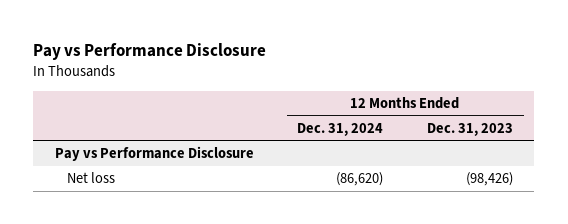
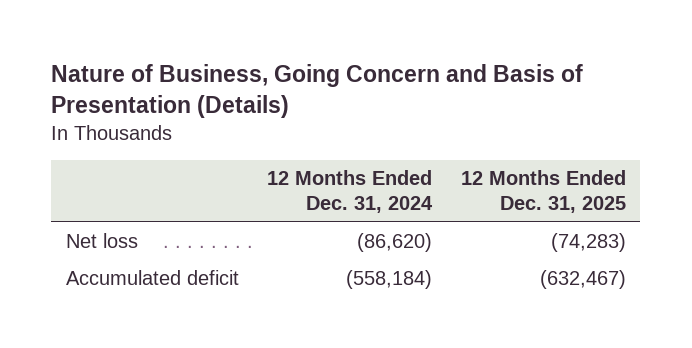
- Pay vs Performance Disclosure
+ Nature of Business, Going Concern and Basis of Presentation (Details)
- | 12 Months Ended Dec. 31, 2024 | 12 Months Ended Dec. 31, 2023
+ | 12 Months Ended Dec. 31, 2024 | 12 Months Ended Dec. 31, 2025
- Pay vs Performance Disclosure
+ Accumulated deficit | (558,184) | (632,467)

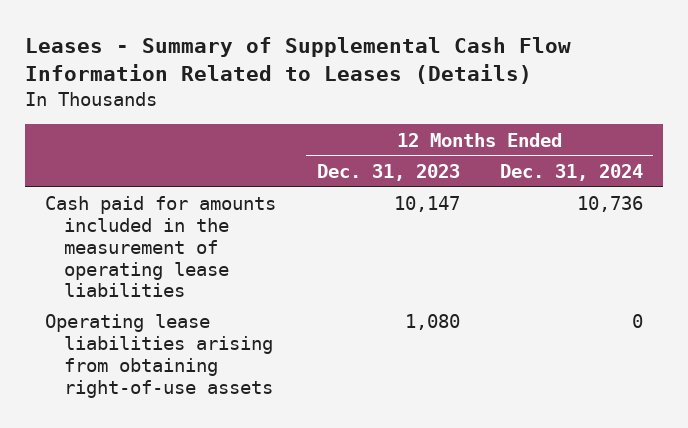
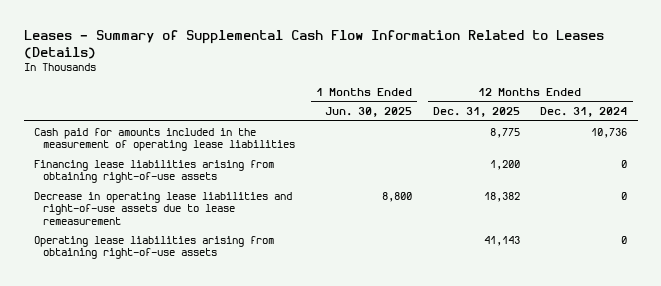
- | 12 Months Ended Dec. 31, 2023 | 12 Months Ended Dec. 31, 2024
+ | 1 Months Ended Jun. 30, 2025 | 12 Months Ended Dec. 31, 2025 | 12 Months Ended Dec. 31, 2024
+ Financing lease liabilities arising from obtaining right-of-use assets | | 1,200 | 0
+ Decrease in operating lease liabilities and right-of-use assets due to lease remeasurement | 8,800 | 18,382 | 0

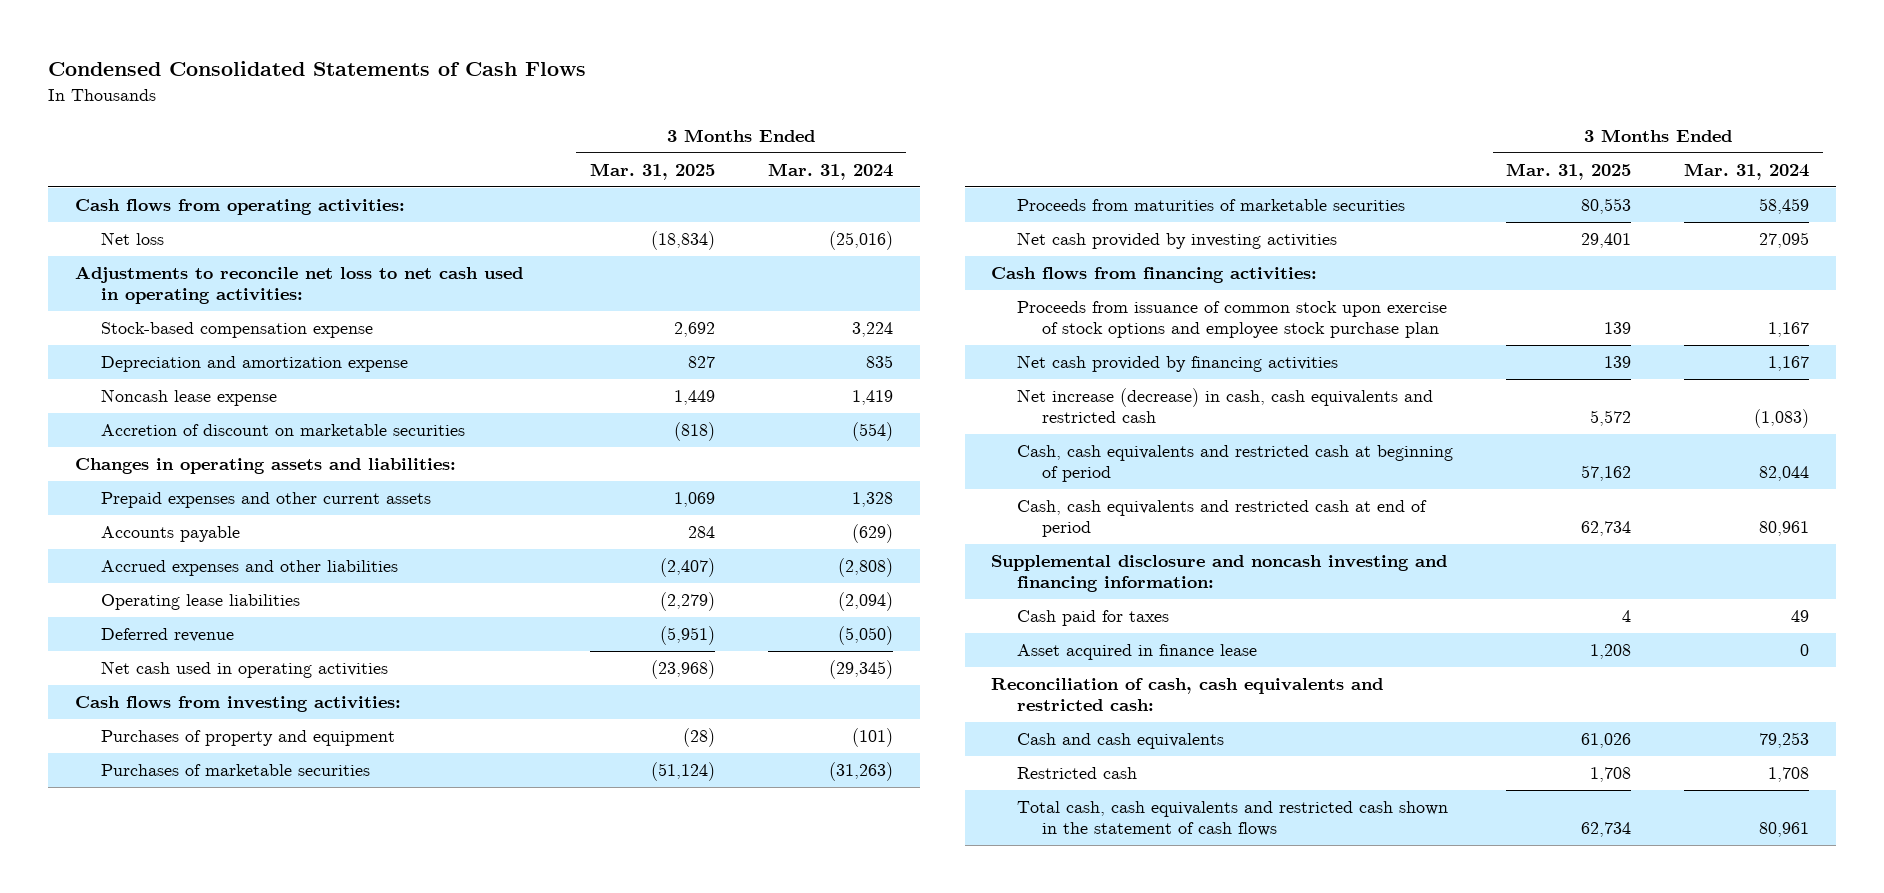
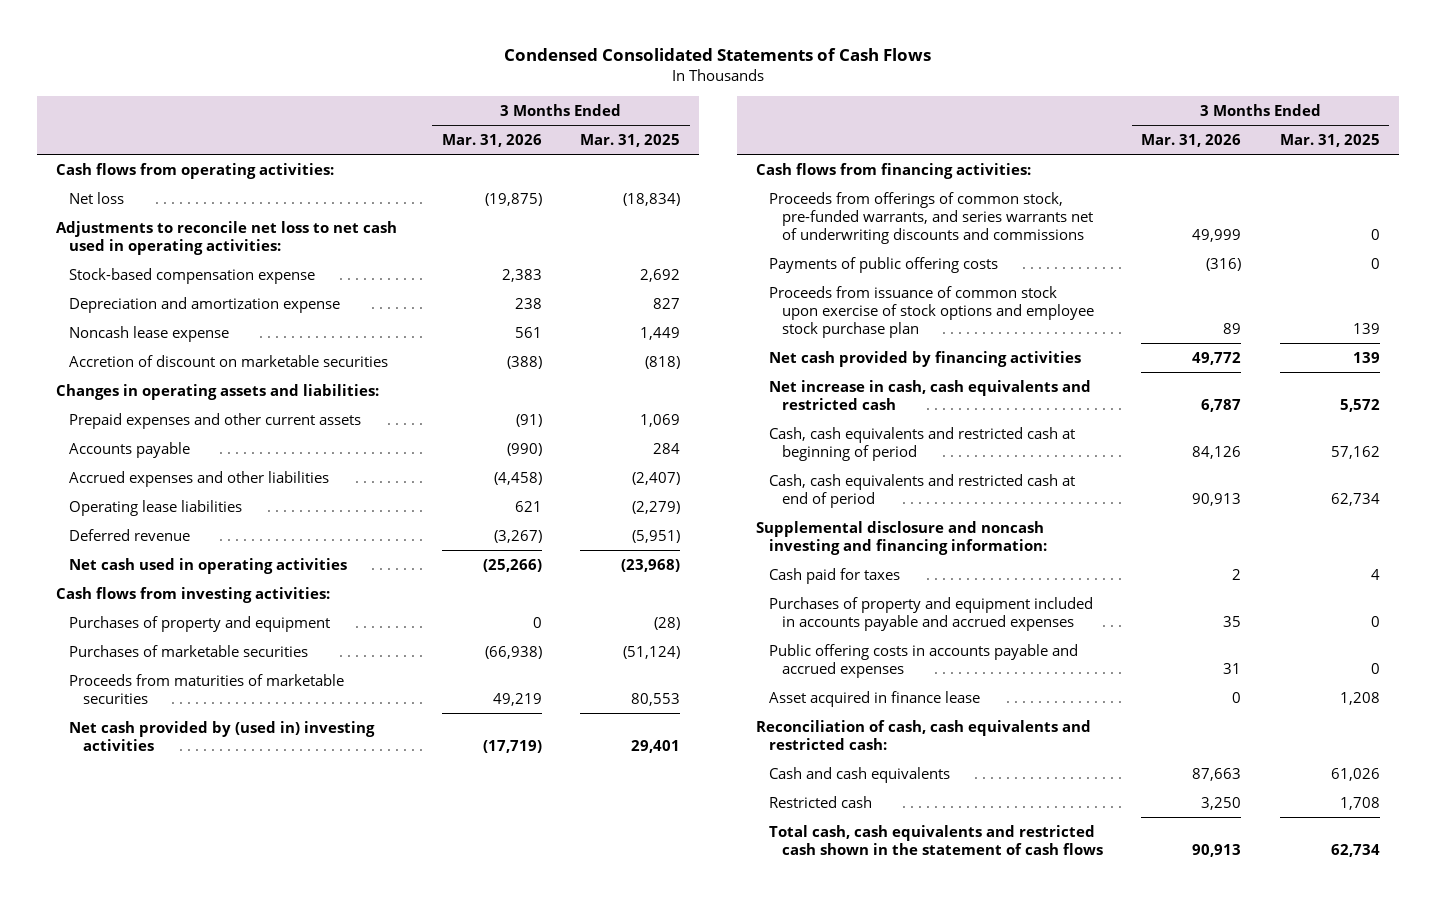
- | 3 Months Ended Mar. 31, 2025 | 3 Months Ended Mar. 31, 2024
+ | 3 Months Ended Mar. 31, 2026 | 3 Months Ended Mar. 31, 2025
- Net cash provided by investing activities | 29,401 | 27,095
+ Net cash provided by (used in) investing activities | (17,719) | 29,401
+ Proceeds from offerings of common stock, pre-funded warrants, and series warrants net of underwriting discounts and commissions | 49,999 | 0
+ Payments of public offering costs | (316) | 0
- Net increase (decrease) in cash, cash equivalents and restricted cash | 5,572 | (1,083)
+ Net increase in cash, cash equivalents and restricted cash | 6,787 | 5,572
+ Purchases of property and equipment included in accounts payable and accrued expenses | 35 | 0
+ Public offering costs in accounts payable and accrued expenses | 31 | 0

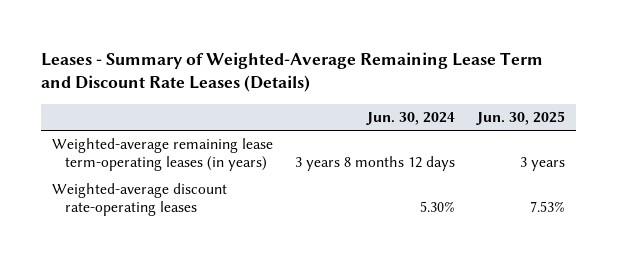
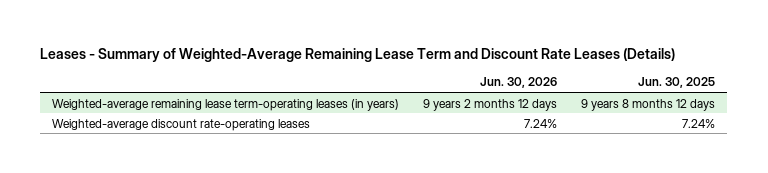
- | Jun. 30, 2024 | Jun. 30, 2025
+ | Jun. 30, 2026 | Jun. 30, 2025
- Weighted-average remaining lease term-operating leases (in years) | 3 years 8 months 12 days | 3 years
- Weighted-average discount rate-operating leases | 5.30% | 7.53%
+ Weighted-average remaining lease term-operating leases (in years) | 9 years 2 months 12 days | 9 years 8 months 12 days
+ Weighted-average discount rate-operating leases | 7.24% | 7.24%

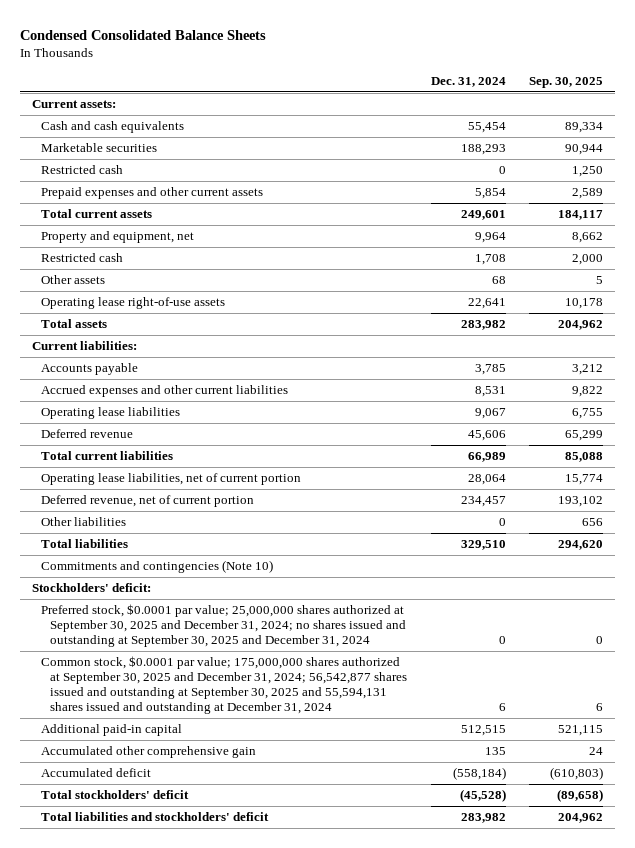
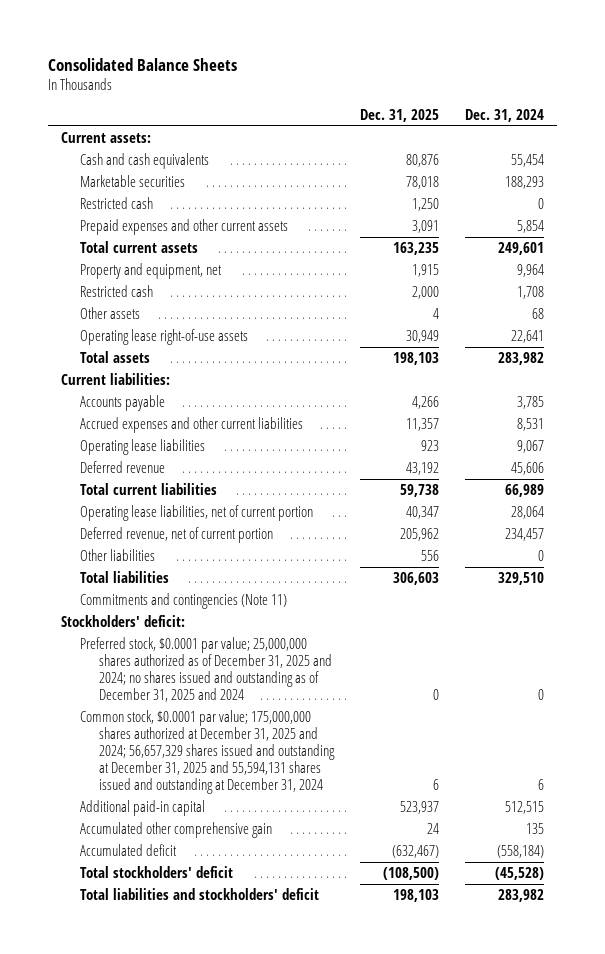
- Condensed Consolidated Balance Sheets
+ Consolidated Balance Sheets
- | Dec. 31, 2024 | Sep. 30, 2025
+ | Dec. 31, 2025 | Dec. 31, 2024
- Commitments and contingencies (Note 10)
+ Commitments and contingencies (Note 11)
- Preferred stock, $0.0001 par value; 25,000,000 shares authorized at September 30, 2025 and December 31, 2024; no shares issued and outstanding at September 30, 2025 and December 31, 2024 | 0 | 0
- Common stock, $0.0001 par value; 175,000,000 shares authorized at September 30, 2025 and December 31, 2024; 56,542,877 shares issued and outstanding at September 30, 2025 and 55,594,131 shares issued and outstanding at December 31, 2024 | 6 | 6
+ Preferred stock, $0.0001 par value; 25,000,000 shares authorized as of December 31, 2025 and 2024; no shares issued and outstanding as of December 31, 2025 and 2024 | 0 | 0
+ Common stock, $0.0001 par value; 175,000,000 shares authorized at December 31, 2025 and 2024; 56,657,329 shares issued and outstanding at December 31, 2025 and 55,594,131 shares issued and outstanding at December 31, 2024 | 6 | 6

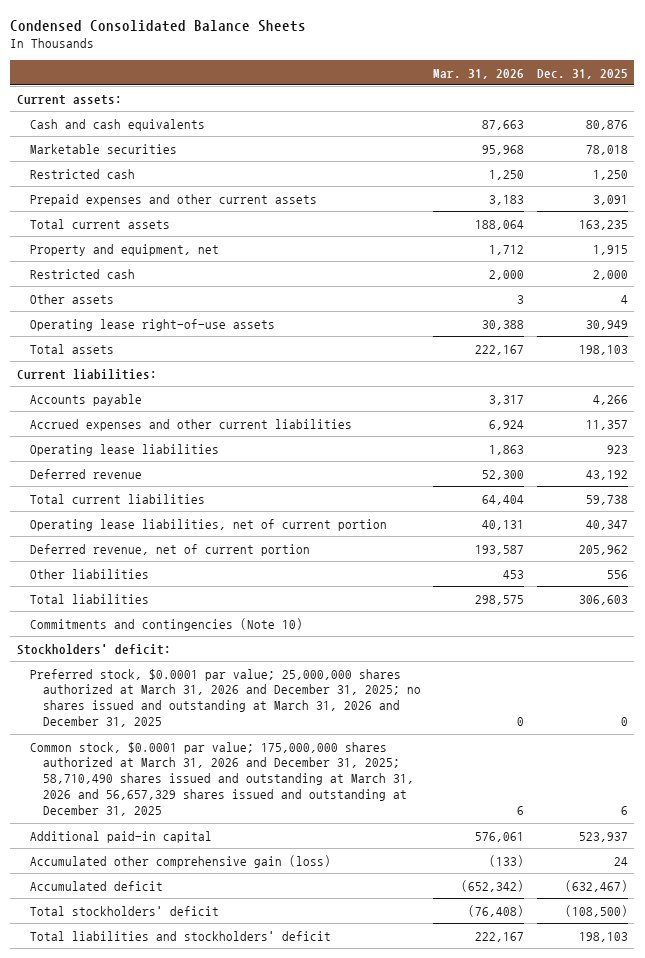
- Consolidated Balance Sheets
+ Condensed Consolidated Balance Sheets
- | Dec. 31, 2025 | Dec. 31, 2024
+ | Mar. 31, 2026 | Dec. 31, 2025
- Commitments and contingencies (Note 11)
+ Commitments and contingencies (Note 10)
- Preferred stock, $0.0001 par value; 25,000,000 shares authorized as of December 31, 2025 and 2024; no shares issued and outstanding as of December 31, 2025 and 2024 | 0 | 0
- Common stock, $0.0001 par value; 175,000,000 shares authorized at December 31, 2025 and 2024; 56,657,329 shares issued and outstanding at December 31, 2025 and 55,594,131 shares issued and outstanding at December 31, 2024 | 6 | 6
+ Preferred stock, $0.0001 par value; 25,000,000 shares authorized at March 31, 2026 and December 31, 2025; no shares issued and outstanding at March 31, 2026 and December 31, 2025 | 0 | 0
+ Common stock, $0.0001 par value; 175,000,000 shares authorized at March 31, 2026 and December 31, 2025; 58,710,490 shares issued and outstanding at March 31, 2026 and 56,657,329 shares issued and outstanding at December 31, 2025 | 6 | 6
- Accumulated other comprehensive gain | 24 | 135
+ Accumulated other comprehensive gain (loss) | (133) | 24

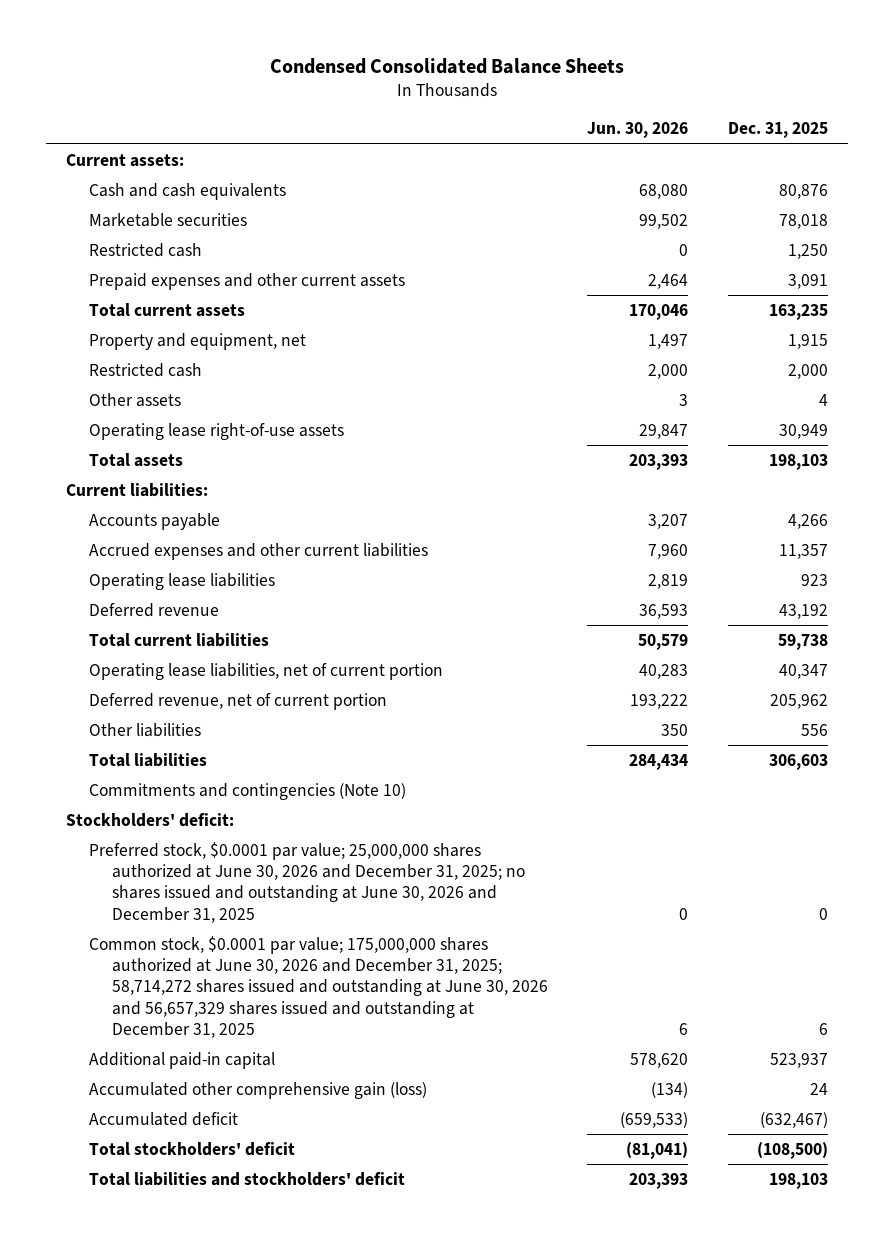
- | Mar. 31, 2026 | Dec. 31, 2025
+ | Jun. 30, 2026 | Dec. 31, 2025
- Preferred stock, $0.0001 par value; 25,000,000 shares authorized at March 31, 2026 and December 31, 2025; no shares issued and outstanding at March 31, 2026 and December 31, 2025 | 0 | 0
- Common stock, $0.0001 par value; 175,000,000 shares authorized at March 31, 2026 and December 31, 2025; 58,710,490 shares issued and outstanding at March 31, 2026 and 56,657,329 shares issued and outstanding at December 31, 2025 | 6 | 6
+ Preferred stock, $0.0001 par value; 25,000,000 shares authorized at June 30, 2026 and December 31, 2025; no shares issued and outstanding at June 30, 2026 and December 31, 2025 | 0 | 0
+ Common stock, $0.0001 par value; 175,000,000 shares authorized at June 30, 2026 and December 31, 2025; 58,714,272 shares issued and outstanding at June 30, 2026 and 56,657,329 shares issued and outstanding at December 31, 2025 | 6 | 6

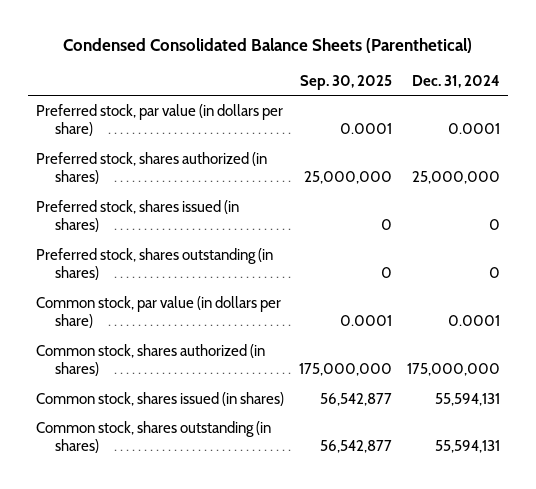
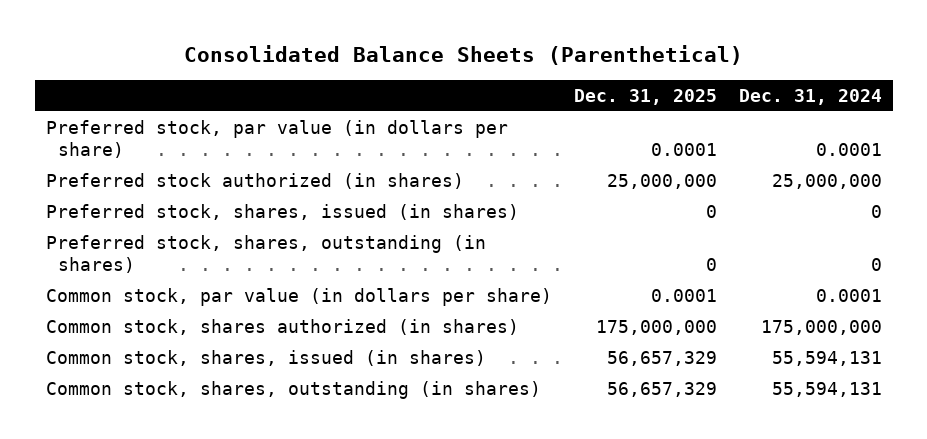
- Condensed Consolidated Balance Sheets (Parenthetical)
+ Consolidated Balance Sheets (Parenthetical)
- | Sep. 30, 2025 | Dec. 31, 2024
+ | Dec. 31, 2025 | Dec. 31, 2024
- Preferred stock, shares authorized (in shares) | 25,000,000 | 25,000,000
- Preferred stock, shares issued (in shares) | 0 | 0
- Preferred stock, shares outstanding (in shares) | 0 | 0
+ Preferred stock authorized (in shares) | 25,000,000 | 25,000,000
+ Preferred stock, shares, issued (in shares) | 0 | 0
+ Preferred stock, shares, outstanding (in shares) | 0 | 0
- Common stock, shares issued (in shares) | 56,542,877 | 55,594,131
- Common stock, shares outstanding (in shares) | 56,542,877 | 55,594,131
+ Common stock, shares, issued (in shares) | 56,657,329 | 55,594,131
+ Common stock, shares, outstanding (in shares) | 56,657,329 | 55,594,131

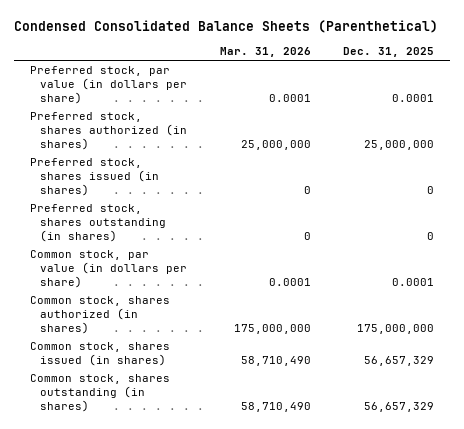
- Consolidated Balance Sheets (Parenthetical)
+ Condensed Consolidated Balance Sheets (Parenthetical)
- | Dec. 31, 2025 | Dec. 31, 2024
+ | Mar. 31, 2026 | Dec. 31, 2025
- Preferred stock authorized (in shares) | 25,000,000 | 25,000,000
- Preferred stock, shares, issued (in shares) | 0 | 0
- Preferred stock, shares, outstanding (in shares) | 0 | 0
+ Preferred stock, shares authorized (in shares) | 25,000,000 | 25,000,000
+ Preferred stock, shares issued (in shares) | 0 | 0
+ Preferred stock, shares outstanding (in shares) | 0 | 0
- Common stock, shares, issued (in shares) | 56,657,329 | 55,594,131
- Common stock, shares, outstanding (in shares) | 56,657,329 | 55,594,131
+ Common stock, shares issued (in shares) | 58,710,490 | 56,657,329
+ Common stock, shares outstanding (in shares) | 58,710,490 | 56,657,329

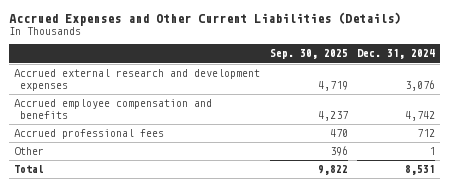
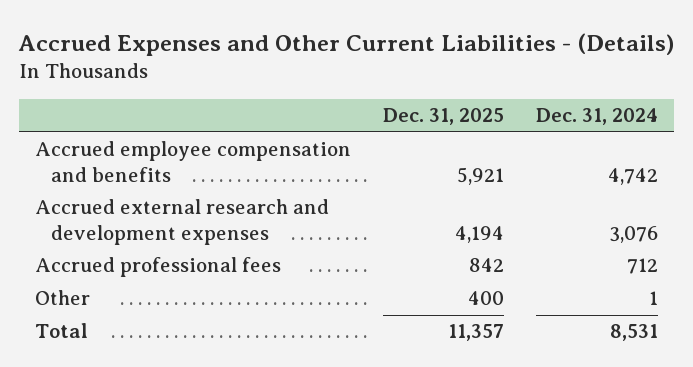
- Accrued Expenses and Other Current Liabilities (Details)
+ Accrued Expenses and Other Current Liabilities - (Details)
- | Sep. 30, 2025 | Dec. 31, 2024
+ | Dec. 31, 2025 | Dec. 31, 2024
moved down: Accrued external research and development expenses | 4,194 | 3,076

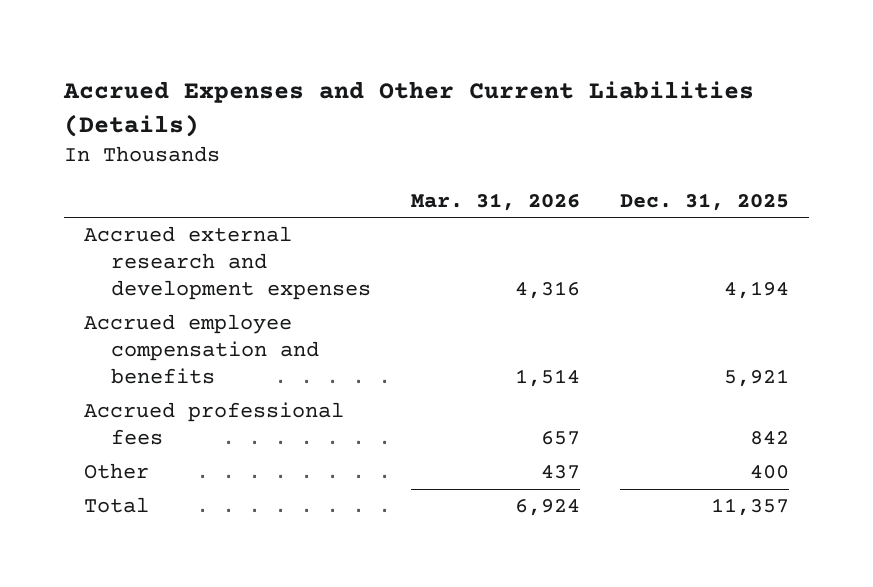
- Accrued Expenses and Other Current Liabilities - (Details)
+ Accrued Expenses and Other Current Liabilities (Details)
- | Dec. 31, 2025 | Dec. 31, 2024
+ | Mar. 31, 2026 | Dec. 31, 2025
moved down: Accrued employee compensation and benefits | 1,514 | 5,921

